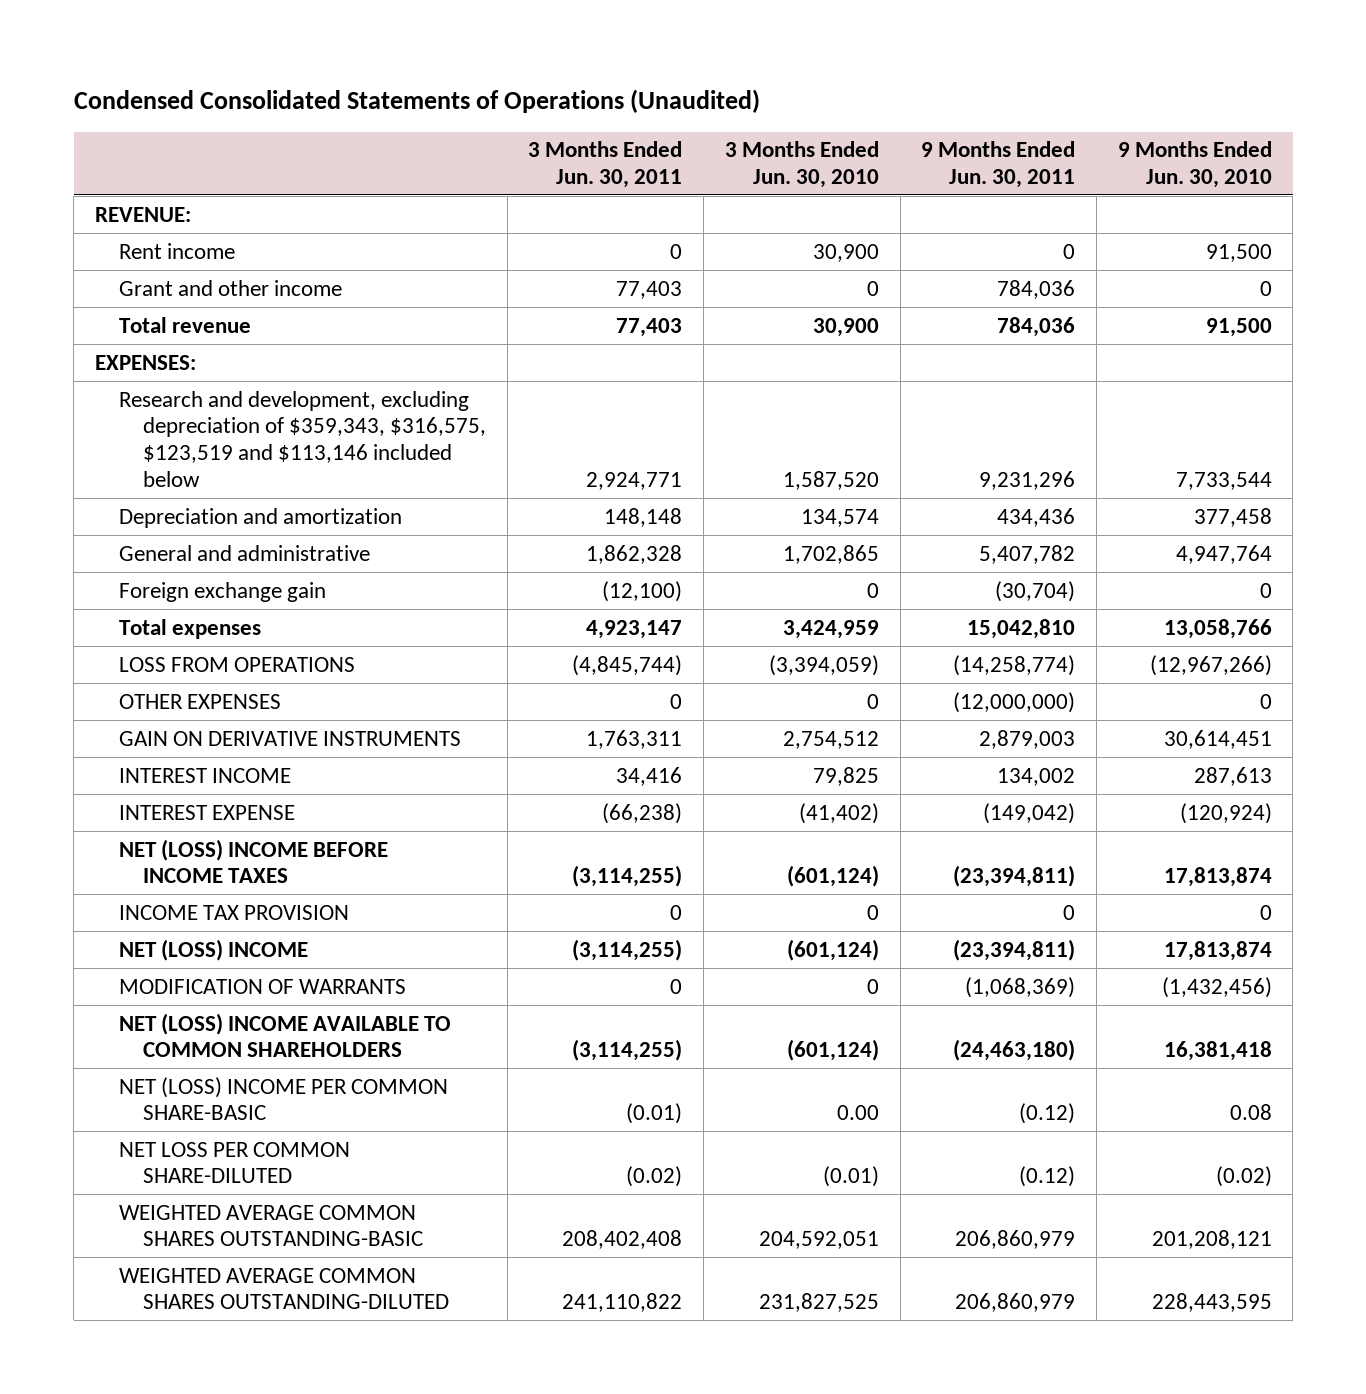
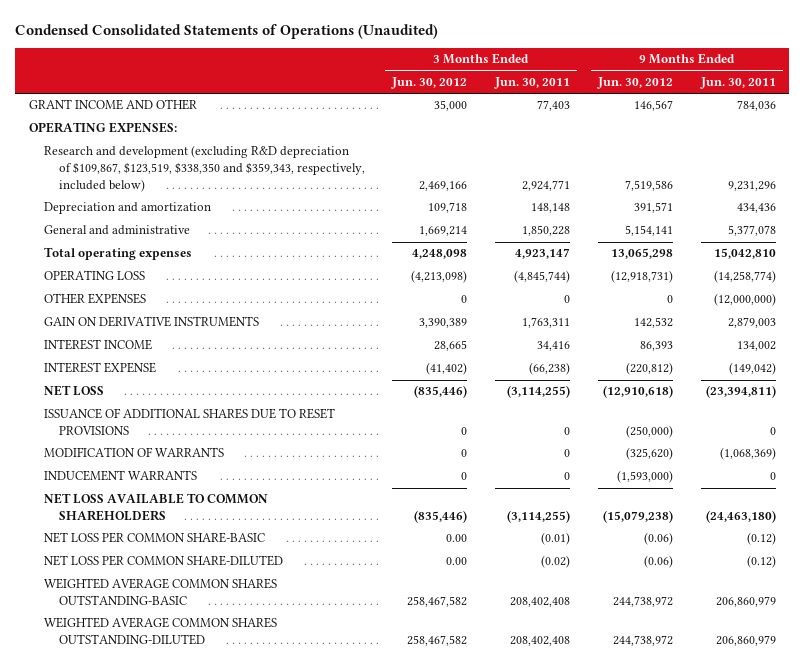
- | 3 Months Ended Jun. 30, 2011 | 3 Months Ended Jun. 30, 2010 | 9 Months Ended Jun. 30, 2011 | 9 Months Ended Jun. 30, 2010
+ | 3 Months Ended Jun. 30, 2012 | 3 Months Ended Jun. 30, 2011 | 9 Months Ended Jun. 30, 2012 | 9 Months Ended Jun. 30, 2011
- REVENUE:
- Rent income | 0 | 30,900 | 0 | 91,500
- Grant and other income | 77,403 | 0 | 784,036 | 0
- Total revenue | 77,403 | 30,900 | 784,036 | 91,500
- EXPENSES:
- Research and development, excluding depreciation of $359,343, $316,575, $123,519 and $113,146 included below | 2,924,771 | 1,587,520 | 9,231,296 | 7,733,544
+ GRANT INCOME AND OTHER | 35,000 | 77,403 | 146,567 | 784,036
+ OPERATING EXPENSES:
+ Research and development (excluding R&D depreciation of $109,867, $123,519, $338,350 and $359,343, respectively, included below) | 2,469,166 | 2,924,771 | 7,519,586 | 9,231,296
- General and administrative | 1,862,328 | 1,702,865 | 5,407,782 | 4,947,764
- Foreign exchange gain | (12,100) | 0 | (30,704) | 0
- Total expenses | 4,923,147 | 3,424,959 | 15,042,810 | 13,058,766
- LOSS FROM OPERATIONS | (4,845,744) | (3,394,059) | (14,258,774) | (12,967,266)
+ General and administrative | 1,669,214 | 1,850,228 | 5,154,141 | 5,377,078
+ Total operating expenses | 4,248,098 | 4,923,147 | 13,065,298 | 15,042,810
+ OPERATING LOSS | (4,213,098) | (4,845,744) | (12,918,731) | (14,258,774)
- NET (LOSS) INCOME BEFORE INCOME TAXES | (3,114,255) | (601,124) | (23,394,811) | 17,813,874
- INCOME TAX PROVISION | 0 | 0 | 0 | 0
- NET (LOSS) INCOME | (3,114,255) | (601,124) | (23,394,811) | 17,813,874
+ NET LOSS | (835,446) | (3,114,255) | (12,910,618) | (23,394,811)
+ ISSUANCE OF ADDITIONAL SHARES DUE TO RESET PROVISIONS | 0 | 0 | (250,000) | 0
- NET (LOSS) INCOME AVAILABLE TO COMMON SHAREHOLDERS | (3,114,255) | (601,124) | (24,463,180) | 16,381,418
- NET (LOSS) INCOME PER COMMON SHARE-BASIC | (0.01) | 0.00 | (0.12) | 0.08
+ INDUCEMENT WARRANTS | 0 | 0 | (1,593,000) | 0
+ NET LOSS AVAILABLE TO COMMON SHAREHOLDERS | (835,446) | (3,114,255) | (15,079,238) | (24,463,180)
+ NET LOSS PER COMMON SHARE-BASIC | 0.00 | (0.01) | (0.06) | (0.12)
- WEIGHTED AVERAGE COMMON SHARES OUTSTANDING-DILUTED | 241,110,822 | 231,827,525 | 206,860,979 | 228,443,595
+ WEIGHTED AVERAGE COMMON SHARES OUTSTANDING-DILUTED | 258,467,582 | 208,402,408 | 244,738,972 | 206,860,979

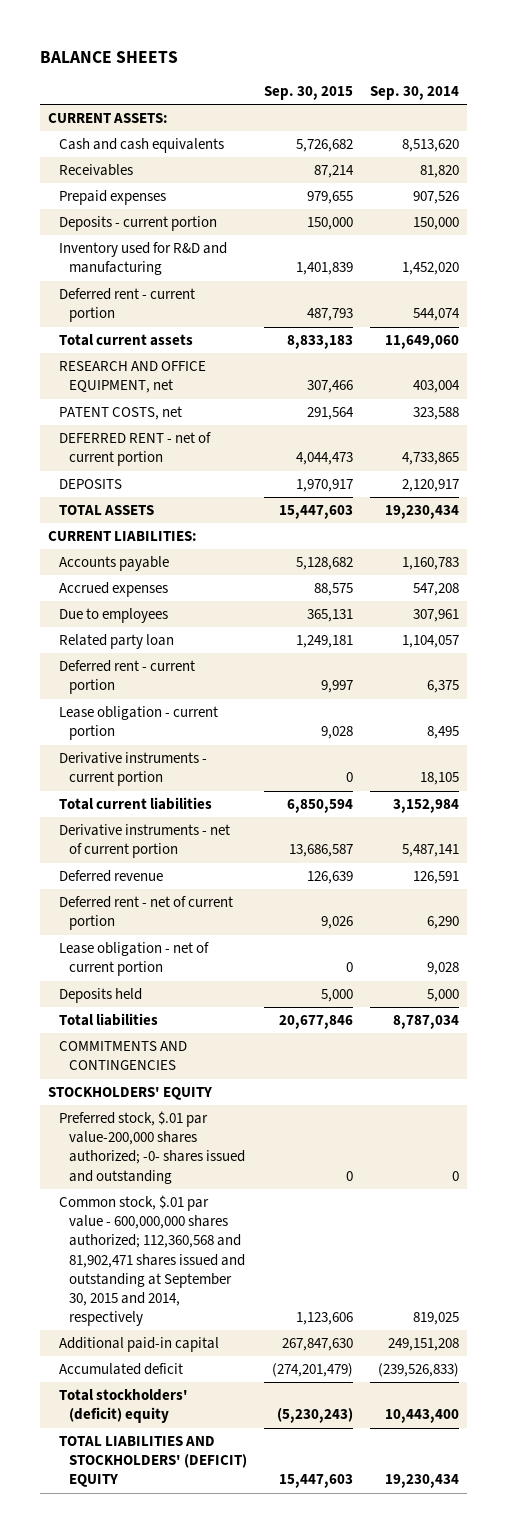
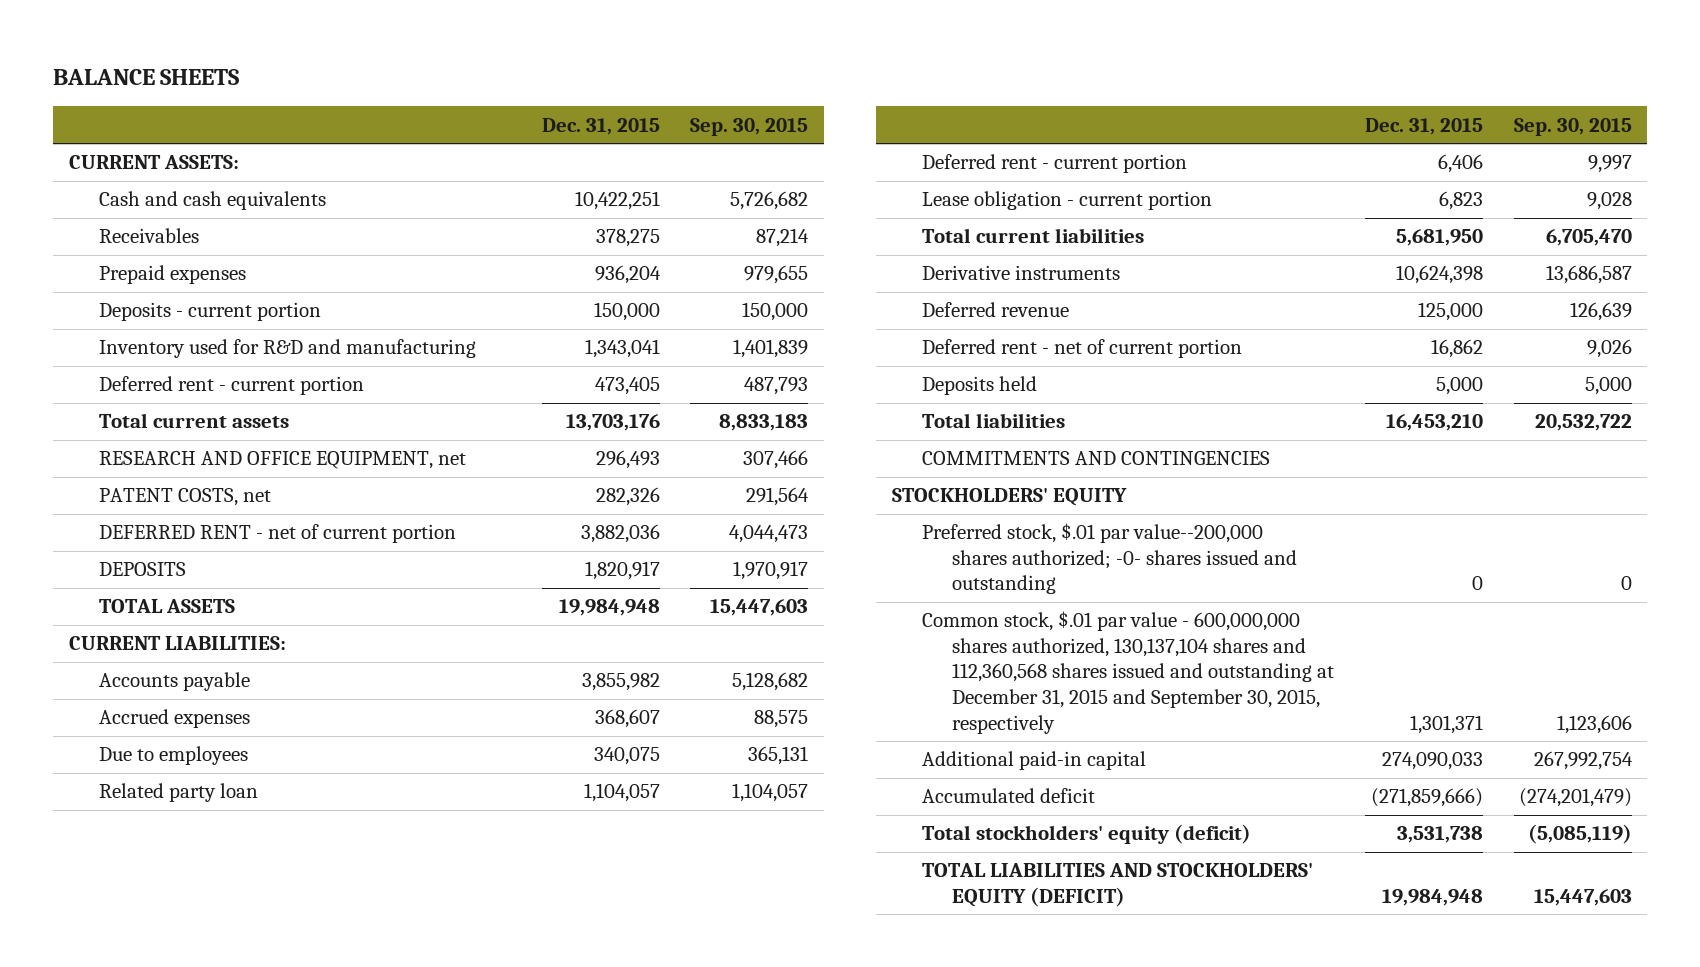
- | Sep. 30, 2015 | Sep. 30, 2014
+ | Dec. 31, 2015 | Sep. 30, 2015
- Related party loan | 1,249,181 | 1,104,057
+ Related party loan | 1,104,057 | 1,104,057
- Derivative instruments - current portion | 0 | 18,105
- Total current liabilities | 6,850,594 | 3,152,984
- Derivative instruments - net of current portion | 13,686,587 | 5,487,141
+ Total current liabilities | 5,681,950 | 6,705,470
+ Derivative instruments | 10,624,398 | 13,686,587
- Lease obligation - net of current portion | 0 | 9,028
- Total liabilities | 20,677,846 | 8,787,034
+ Total liabilities | 16,453,210 | 20,532,722
- Preferred stock, $.01 par value-200,000 shares authorized; -0- shares issued and outstanding | 0 | 0
- Common stock, $.01 par value - 600,000,000 shares authorized; 112,360,568 and 81,902,471 shares issued and outstanding at September 30, 2015 and 2014, respectively | 1,123,606 | 819,025
- Additional paid-in capital | 267,847,630 | 249,151,208
+ Preferred stock, $.01 par value--200,000 shares authorized; -0- shares issued and outstanding | 0 | 0
+ Common stock, $.01 par value - 600,000,000 shares authorized, 130,137,104 shares and 112,360,568 shares issued and outstanding at December 31, 2015 and September 30, 2015, respectively | 1,301,371 | 1,123,606
+ Additional paid-in capital | 274,090,033 | 267,992,754
- Total stockholders' (deficit) equity | (5,230,243) | 10,443,400
- TOTAL LIABILITIES AND STOCKHOLDERS' (DEFICIT) EQUITY | 15,447,603 | 19,230,434
+ Total stockholders' equity (deficit) | 3,531,738 | (5,085,119)
+ TOTAL LIABILITIES AND STOCKHOLDERS' EQUITY (DEFICIT) | 19,984,948 | 15,447,603

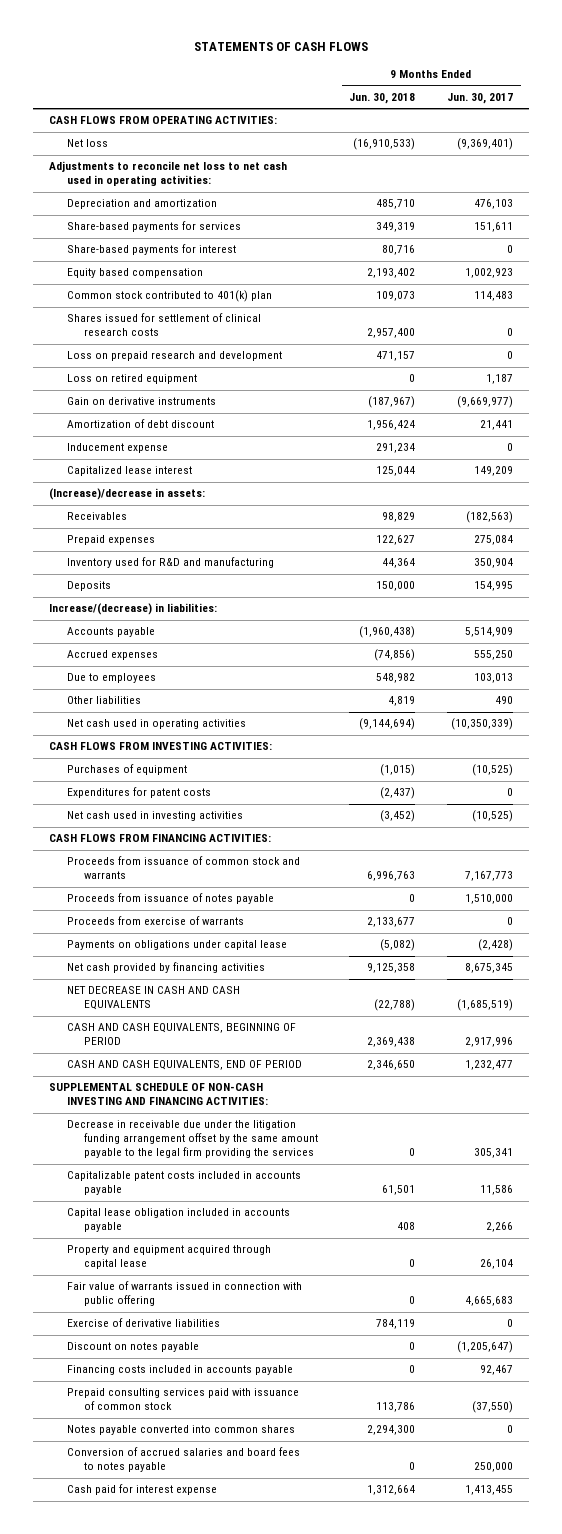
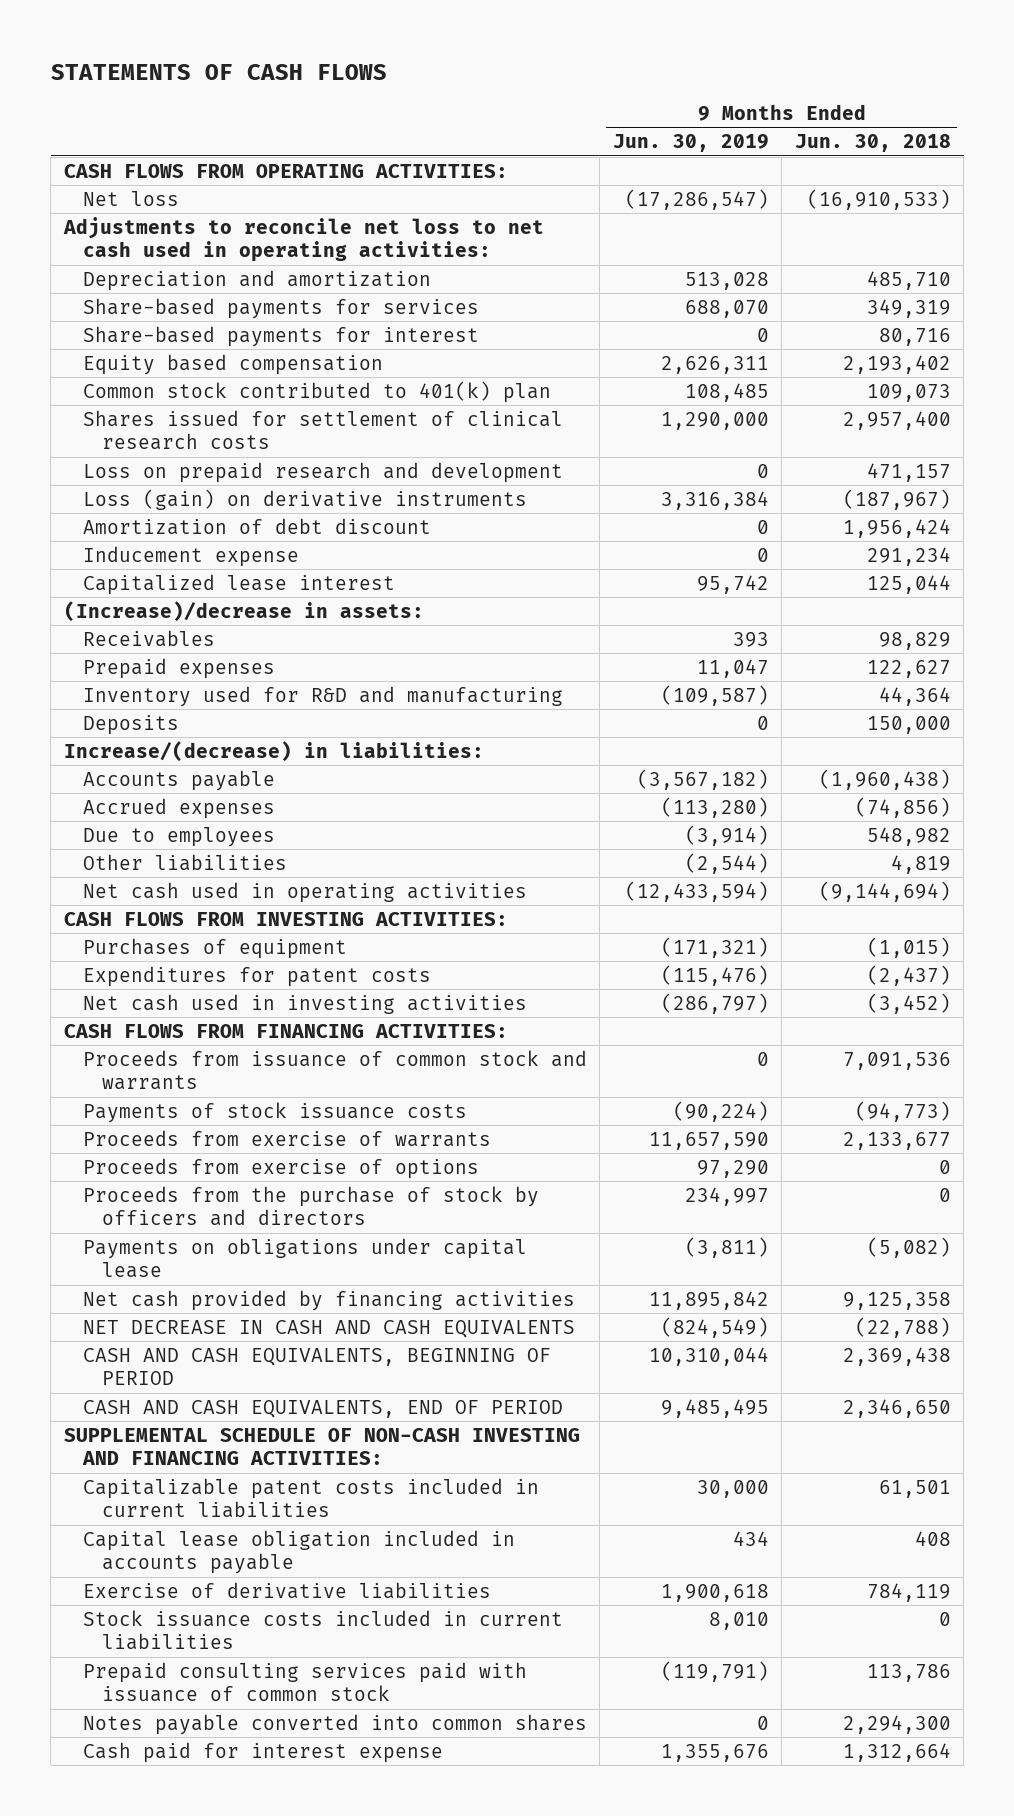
- | 9 Months Ended Jun. 30, 2018 | 9 Months Ended Jun. 30, 2017
+ | 9 Months Ended Jun. 30, 2019 | 9 Months Ended Jun. 30, 2018
- Loss on retired equipment | 0 | 1,187
- Gain on derivative instruments | (187,967) | (9,669,977)
+ Loss (gain) on derivative instruments | 3,316,384 | (187,967)
- Proceeds from issuance of common stock and warrants | 6,996,763 | 7,167,773
- Proceeds from issuance of notes payable | 0 | 1,510,000
+ Proceeds from issuance of common stock and warrants | 0 | 7,091,536
+ Payments of stock issuance costs | (90,224) | (94,773)
+ Proceeds from exercise of options | 97,290 | 0
+ Proceeds from the purchase of stock by officers and directors | 234,997 | 0
- Decrease in receivable due under the litigation funding arrangement offset by the same amount payable to the legal firm providing the services | 0 | 305,341
- Capitalizable patent costs included in accounts payable | 61,501 | 11,586
+ Capitalizable patent costs included in current liabilities | 30,000 | 61,501
- Property and equipment acquired through capital lease | 0 | 26,104
- Fair value of warrants issued in connection with public offering | 0 | 4,665,683
- Discount on notes payable | 0 | (1,205,647)
- Financing costs included in accounts payable | 0 | 92,467
+ Stock issuance costs included in current liabilities | 8,010 | 0
- Conversion of accrued salaries and board fees to notes payable | 0 | 250,000

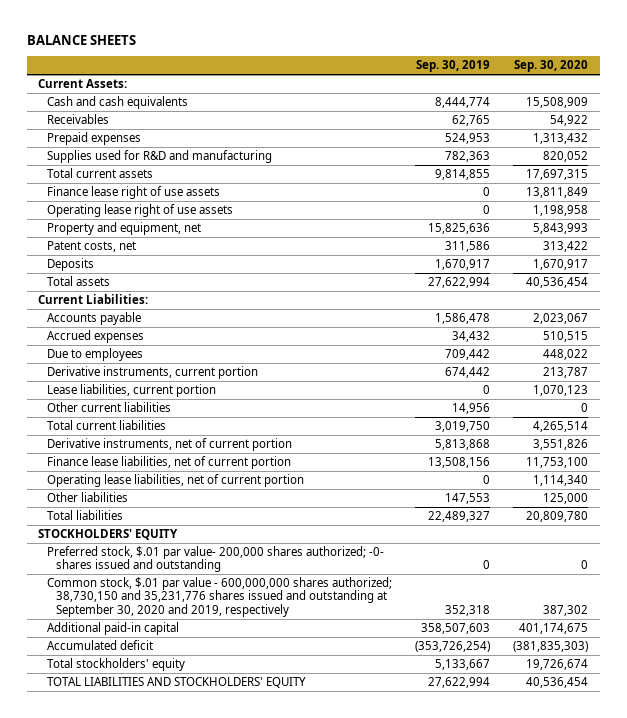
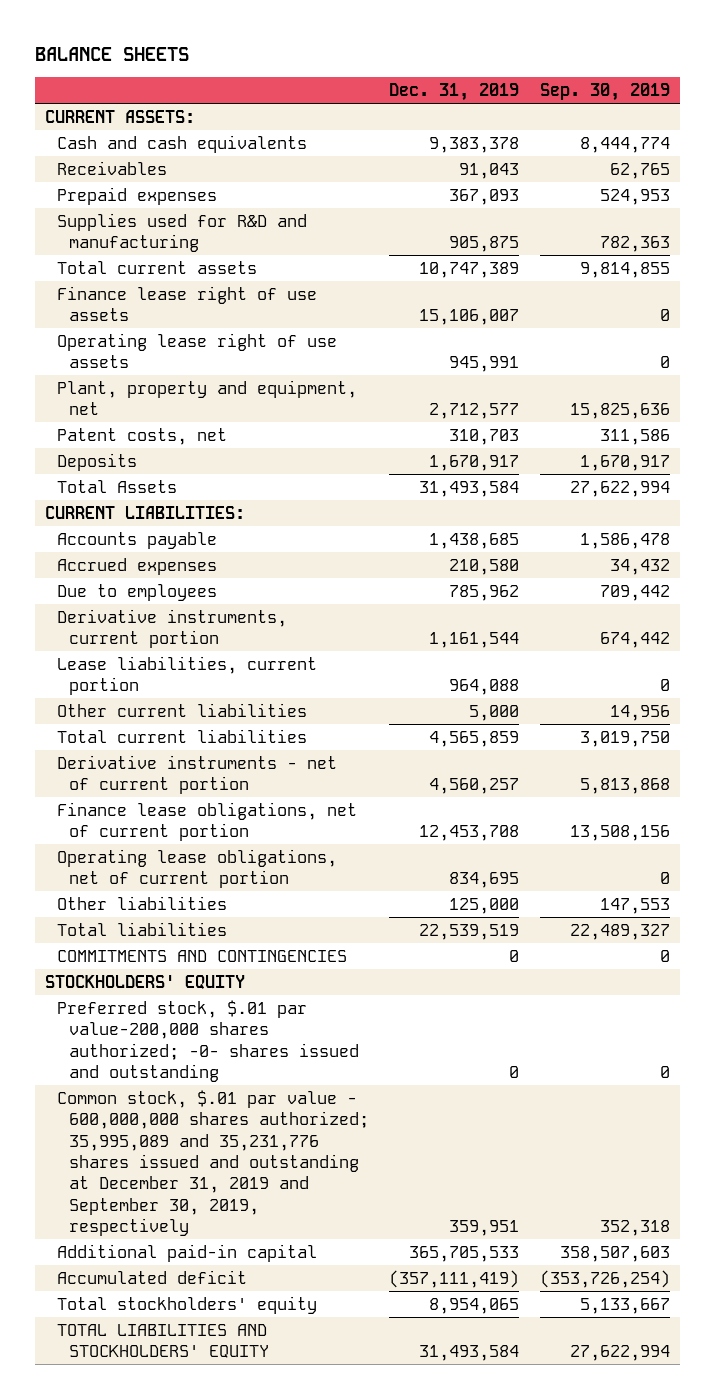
- | Sep. 30, 2019 | Sep. 30, 2020
+ | Dec. 31, 2019 | Sep. 30, 2019
- Current Assets:
+ CURRENT ASSETS:
- Property and equipment, net | 15,825,636 | 5,843,993
+ Plant, property and equipment, net | 2,712,577 | 15,825,636
- Total assets | 27,622,994 | 40,536,454
- Current Liabilities:
+ Total Assets | 31,493,584 | 27,622,994
+ CURRENT LIABILITIES:
- Derivative instruments, net of current portion | 5,813,868 | 3,551,826
- Finance lease liabilities, net of current portion | 13,508,156 | 11,753,100
- Operating lease liabilities, net of current portion | 0 | 1,114,340
+ Derivative instruments - net of current portion | 4,560,257 | 5,813,868
+ Finance lease obligations, net of current portion | 12,453,708 | 13,508,156
+ Operating lease obligations, net of current portion | 834,695 | 0
+ COMMITMENTS AND CONTINGENCIES | 0 | 0
- Preferred stock, $.01 par value- 200,000 shares authorized; -0- shares issued and outstanding | 0 | 0
- Common stock, $.01 par value - 600,000,000 shares authorized; 38,730,150 and 35,231,776 shares issued and outstanding at September 30, 2020 and 2019, respectively | 352,318 | 387,302
+ Preferred stock, $.01 par value-200,000 shares authorized; -0- shares issued and outstanding | 0 | 0
+ Common stock, $.01 par value - 600,000,000 shares authorized; 35,995,089 and 35,231,776 shares issued and outstanding at December 31, 2019 and September 30, 2019, respectively | 359,951 | 352,318

